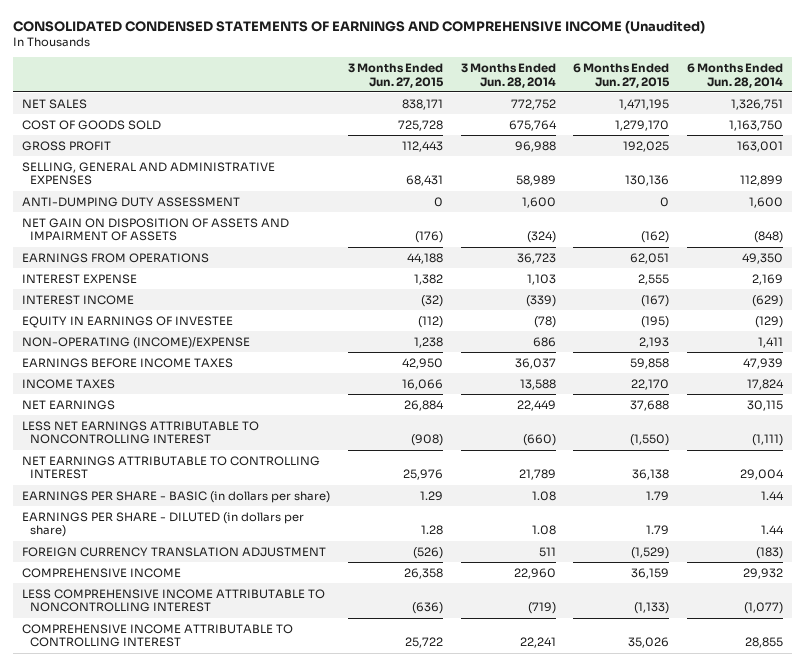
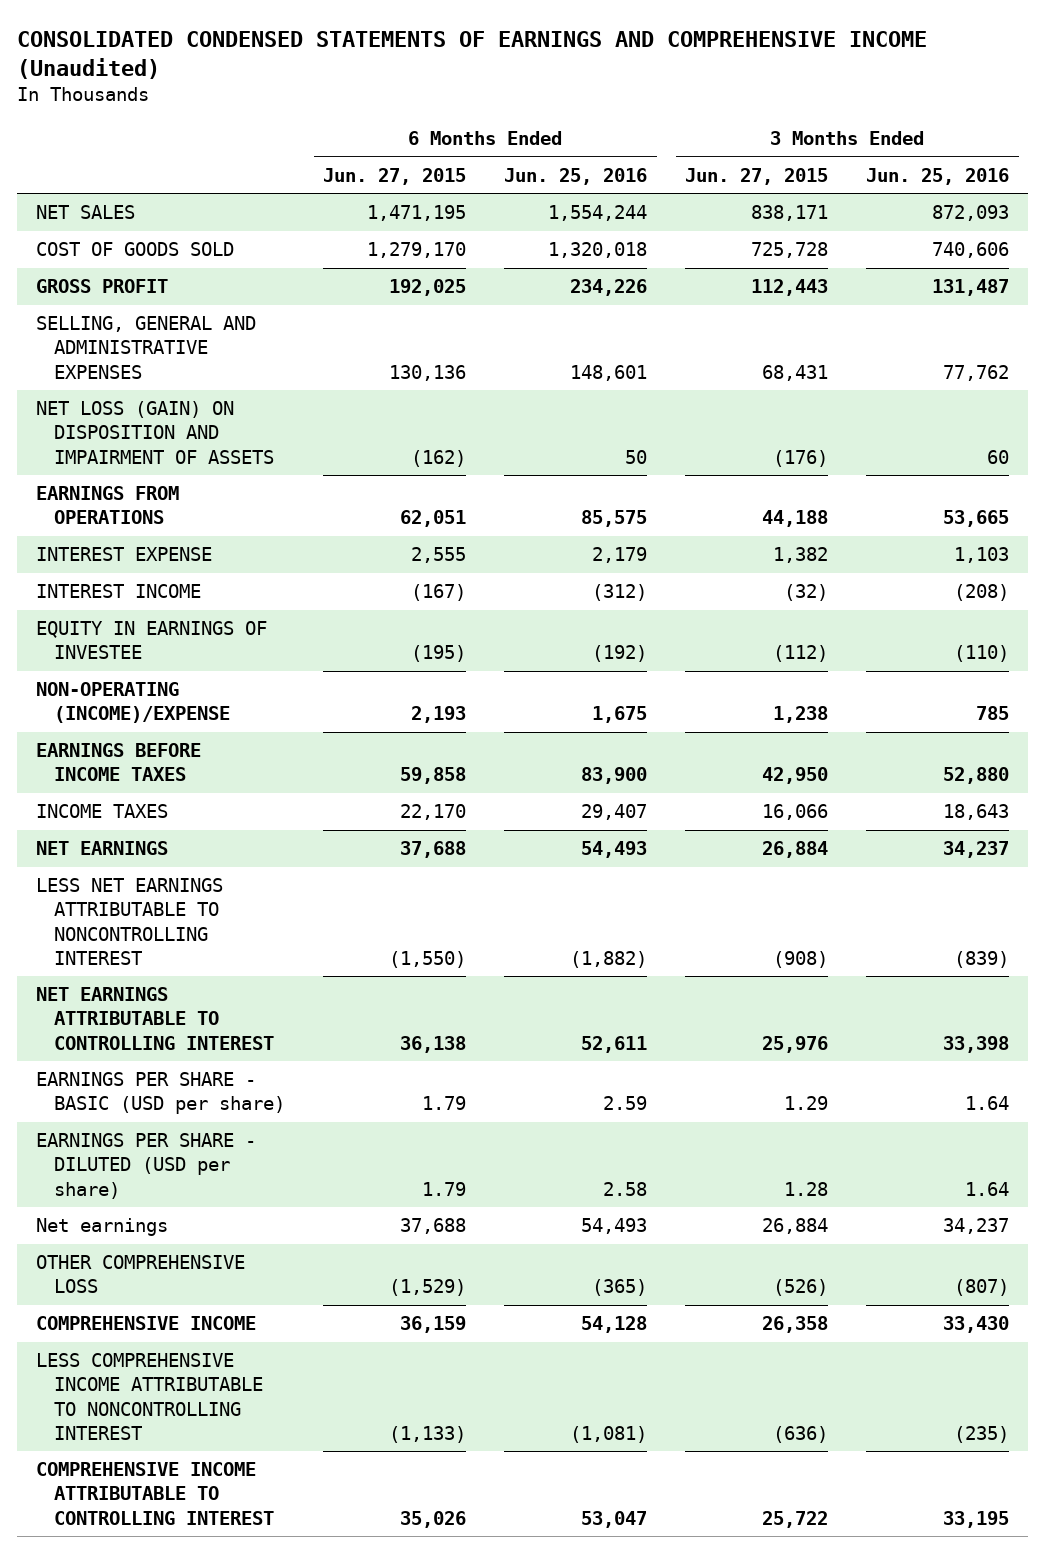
- | 3 Months Ended Jun. 27, 2015 | 3 Months Ended Jun. 28, 2014 | 6 Months Ended Jun. 27, 2015 | 6 Months Ended Jun. 28, 2014
+ | 6 Months Ended Jun. 27, 2015 | 6 Months Ended Jun. 25, 2016 | 3 Months Ended Jun. 27, 2015 | 3 Months Ended Jun. 25, 2016
- ANTI-DUMPING DUTY ASSESSMENT | 0 | 1,600 | 0 | 1,600
- NET GAIN ON DISPOSITION OF ASSETS AND IMPAIRMENT OF ASSETS | (176) | (324) | (162) | (848)
+ NET LOSS (GAIN) ON DISPOSITION AND IMPAIRMENT OF ASSETS | (162) | 50 | (176) | 60
- EARNINGS PER SHARE - BASIC (in dollars per share) | 1.29 | 1.08 | 1.79 | 1.44
- EARNINGS PER SHARE - DILUTED (in dollars per share) | 1.28 | 1.08 | 1.79 | 1.44
- FOREIGN CURRENCY TRANSLATION ADJUSTMENT | (526) | 511 | (1,529) | (183)
+ EARNINGS PER SHARE - BASIC (USD per share) | 1.79 | 2.59 | 1.29 | 1.64
+ EARNINGS PER SHARE - DILUTED (USD per share) | 1.79 | 2.58 | 1.28 | 1.64
+ Net earnings | 37,688 | 54,493 | 26,884 | 34,237
+ OTHER COMPREHENSIVE LOSS | (1,529) | (365) | (526) | (807)

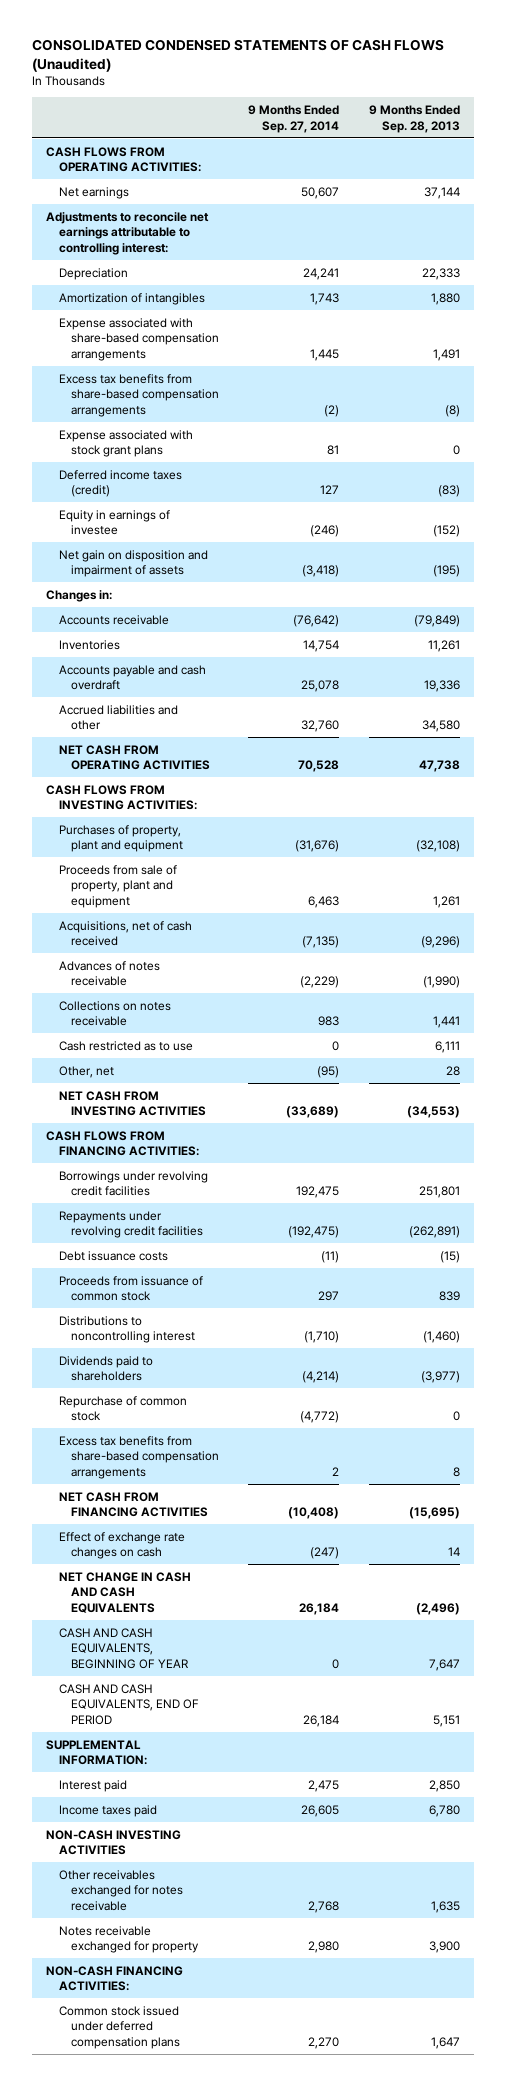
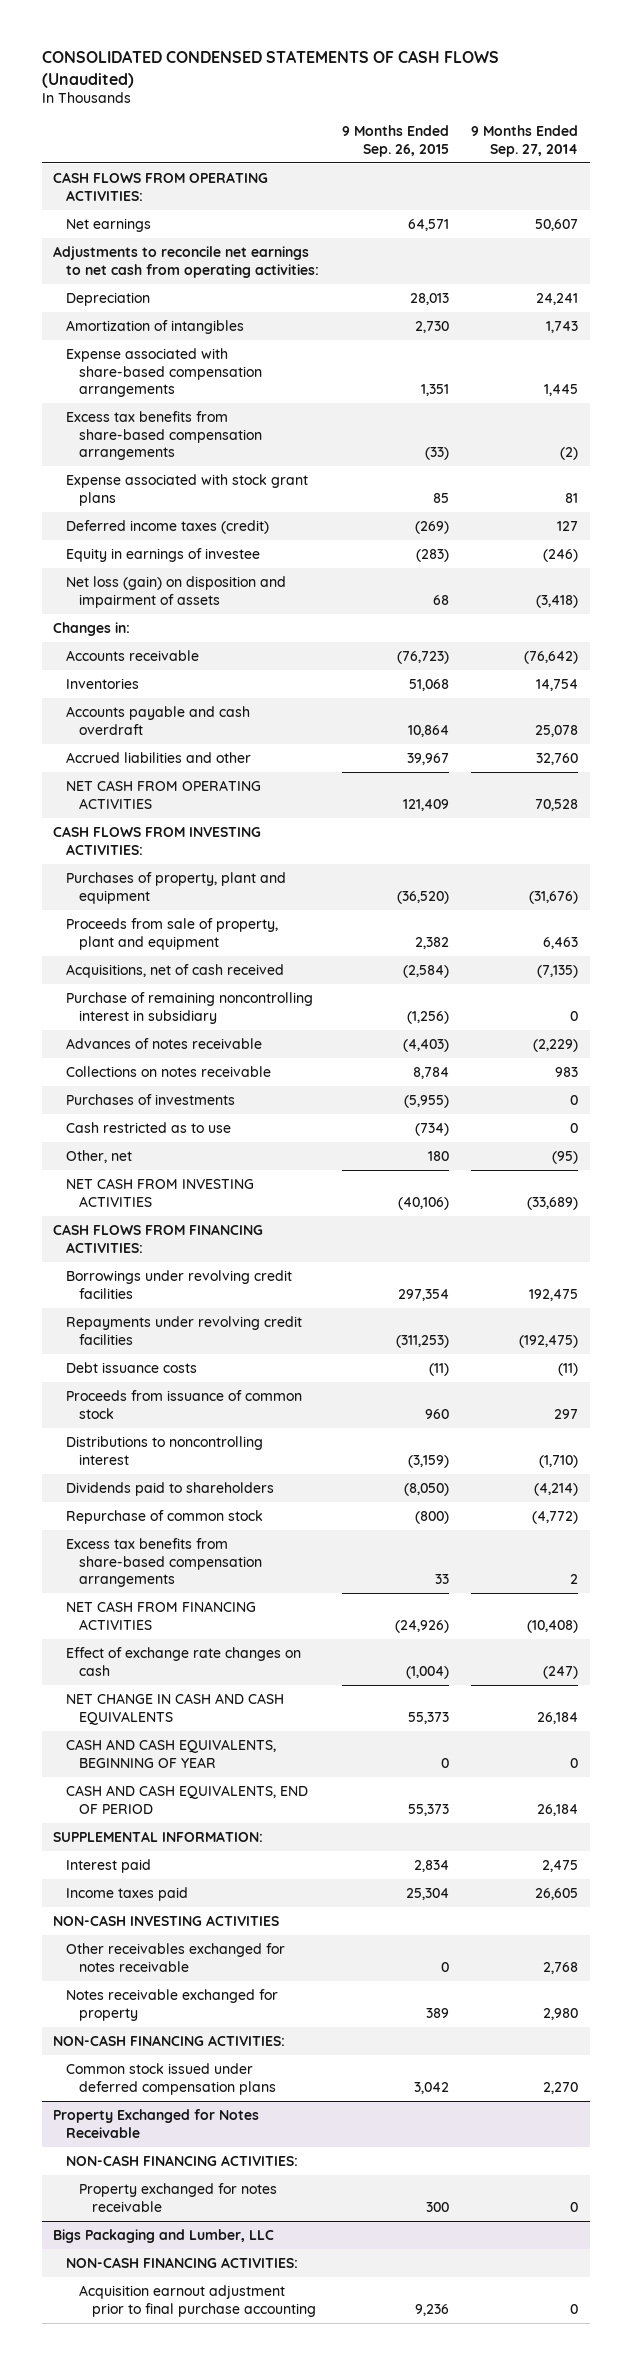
- | 9 Months Ended Sep. 27, 2014 | 9 Months Ended Sep. 28, 2013
+ | 9 Months Ended Sep. 26, 2015 | 9 Months Ended Sep. 27, 2014
- Adjustments to reconcile net earnings attributable to controlling interest:
+ Adjustments to reconcile net earnings to net cash from operating activities:
- Net gain on disposition and impairment of assets | (3,418) | (195)
+ Net loss (gain) on disposition and impairment of assets | 68 | (3,418)
+ Purchase of remaining noncontrolling interest in subsidiary | (1,256) | 0
+ Purchases of investments | (5,955) | 0
+ Property Exchanged for Notes Receivable
+ NON-CASH FINANCING ACTIVITIES:
+ Property exchanged for notes receivable | 300 | 0
+ Bigs Packaging and Lumber, LLC
+ NON-CASH FINANCING ACTIVITIES:
+ Acquisition earnout adjustment prior to final purchase accounting | 9,236 | 0

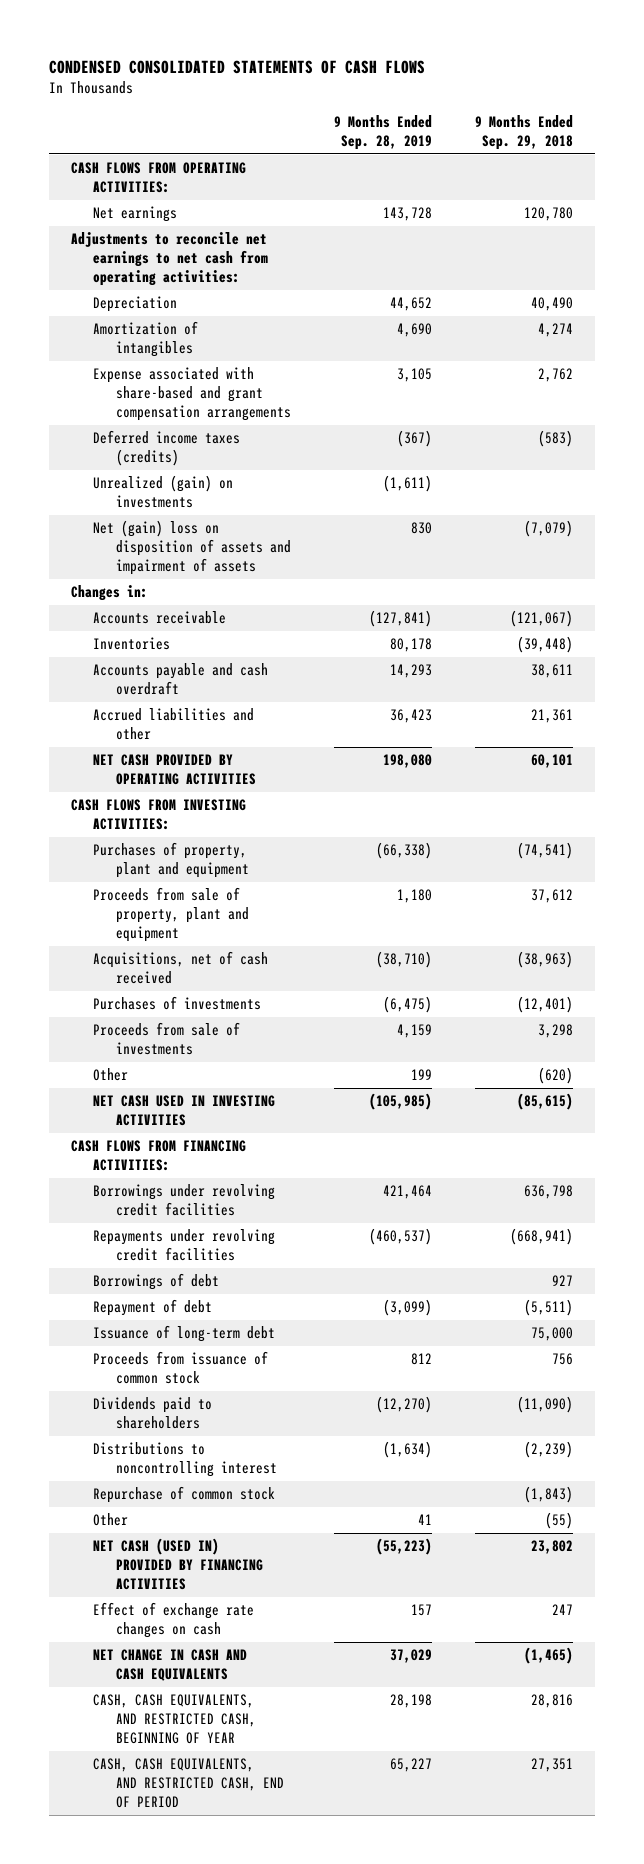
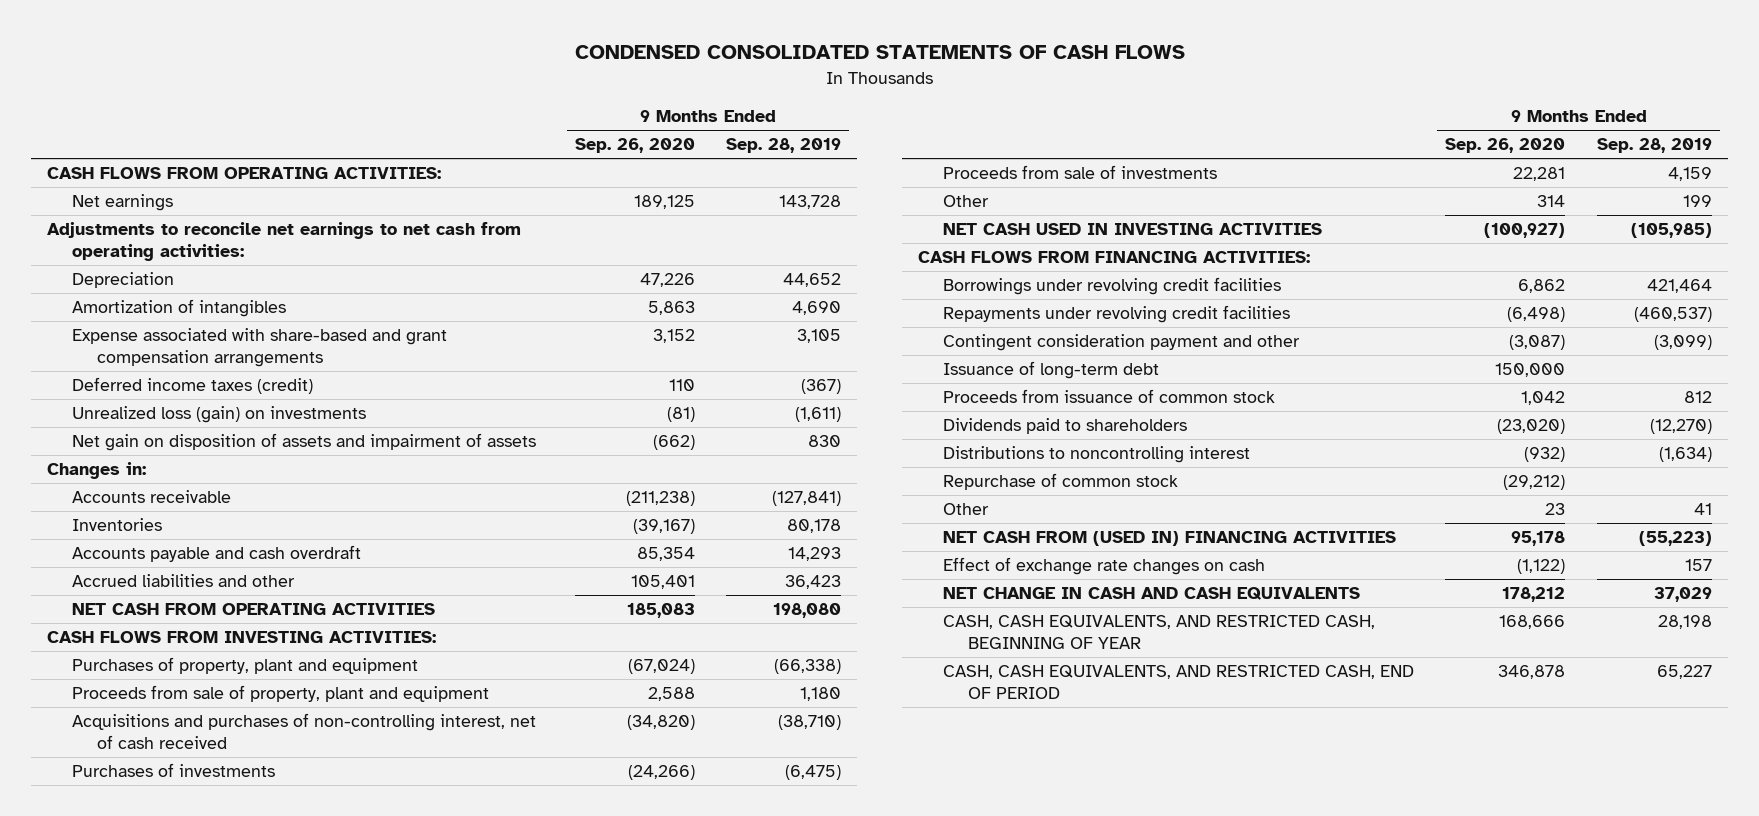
- | 9 Months Ended Sep. 28, 2019 | 9 Months Ended Sep. 29, 2018
+ | 9 Months Ended Sep. 26, 2020 | 9 Months Ended Sep. 28, 2019
- Deferred income taxes (credits) | (367) | (583)
- Unrealized (gain) on investments | (1,611) |
- Net (gain) loss on disposition of assets and impairment of assets | 830 | (7,079)
+ Deferred income taxes (credit) | 110 | (367)
+ Unrealized loss (gain) on investments | (81) | (1,611)
+ Net gain on disposition of assets and impairment of assets | (662) | 830
- NET CASH PROVIDED BY OPERATING ACTIVITIES | 198,080 | 60,101
+ NET CASH FROM OPERATING ACTIVITIES | 185,083 | 198,080
- Acquisitions, net of cash received | (38,710) | (38,963)
+ Acquisitions and purchases of non-controlling interest, net of cash received | (34,820) | (38,710)
- Borrowings of debt | | 927
- Repayment of debt | (3,099) | (5,511)
+ Contingent consideration payment and other | (3,087) | (3,099)
- NET CASH (USED IN) PROVIDED BY FINANCING ACTIVITIES | (55,223) | 23,802
+ NET CASH FROM (USED IN) FINANCING ACTIVITIES | 95,178 | (55,223)

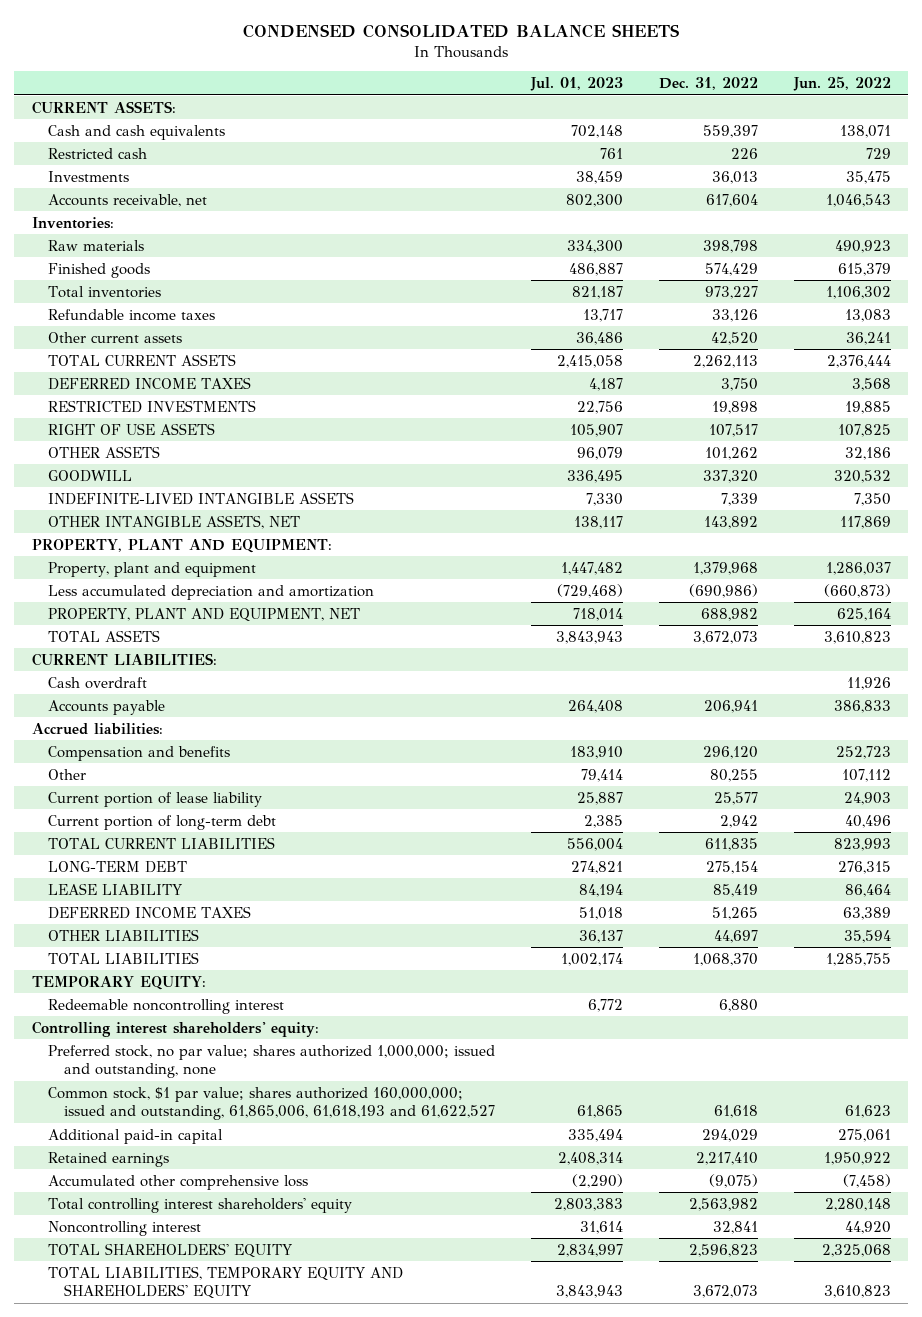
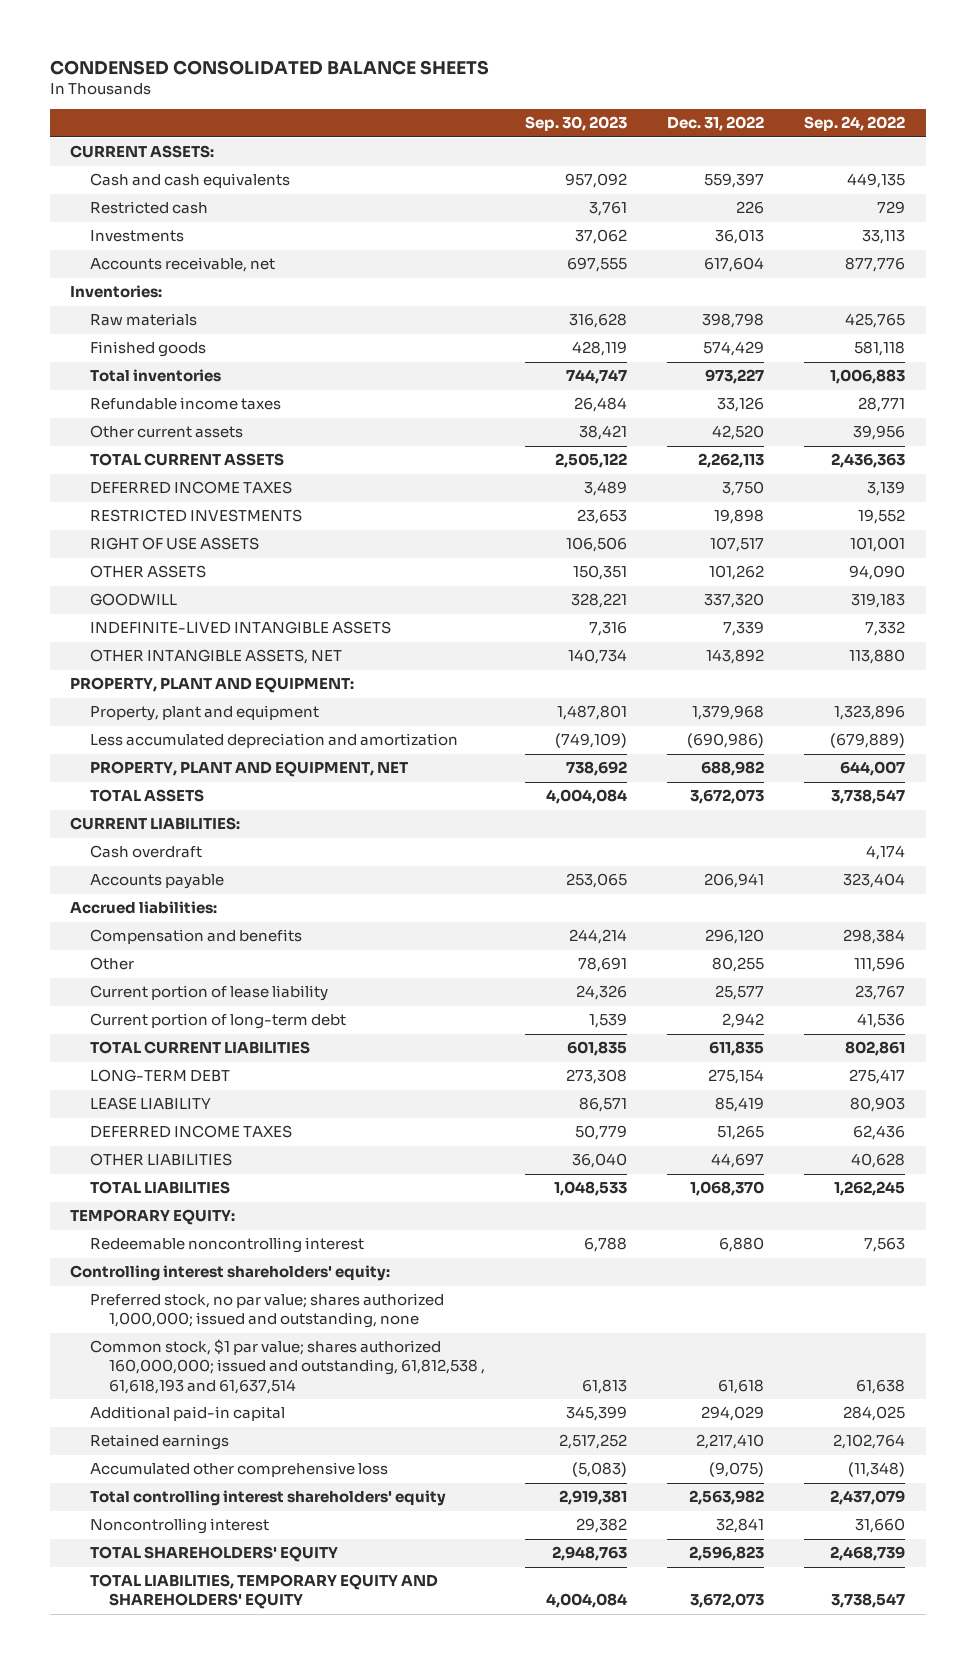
- | Jul. 01, 2023 | Dec. 31, 2022 | Jun. 25, 2022
+ | Sep. 30, 2023 | Dec. 31, 2022 | Sep. 24, 2022
- Common stock, $1 par value; shares authorized 160,000,000; issued and outstanding, 61,865,006, 61,618,193 and 61,622,527 | 61,865 | 61,618 | 61,623
+ Common stock, $1 par value; shares authorized 160,000,000; issued and outstanding, 61,812,538 , 61,618,193 and 61,637,514 | 61,813 | 61,618 | 61,638

